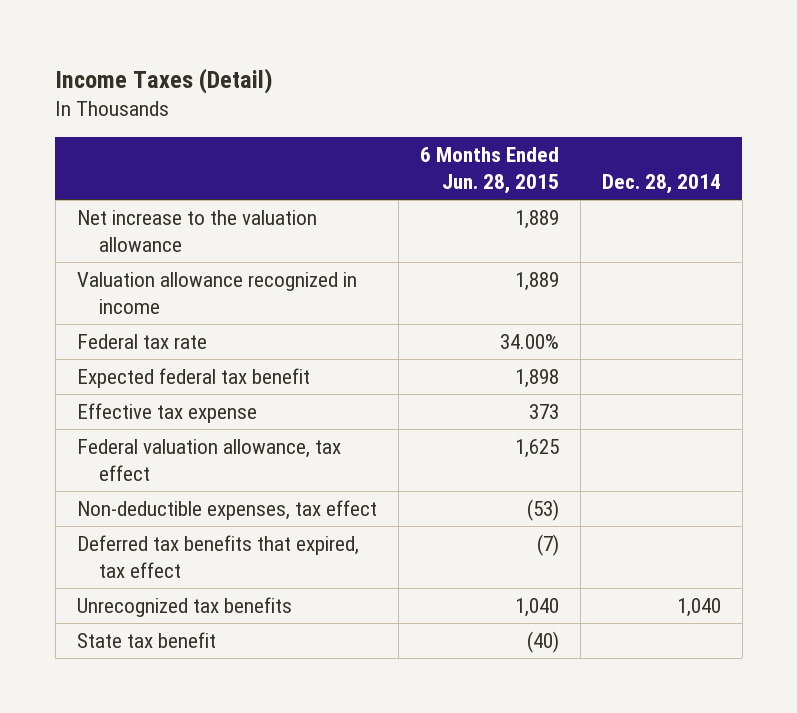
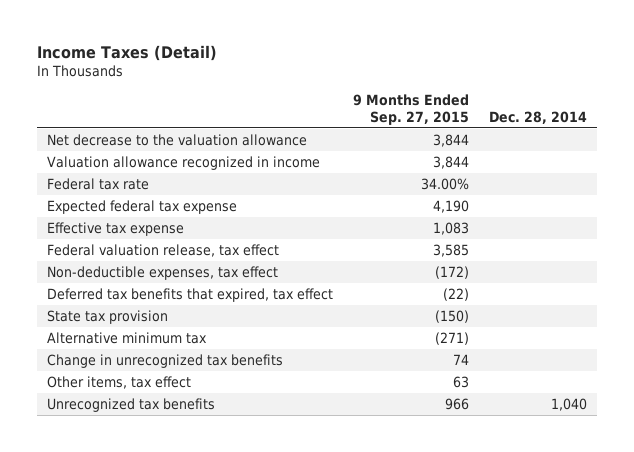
- | 6 Months Ended Jun. 28, 2015 | Dec. 28, 2014
+ | 9 Months Ended Sep. 27, 2015 | Dec. 28, 2014
- Net increase to the valuation allowance | 1,889 |
+ Net decrease to the valuation allowance | 3,844 |
- Expected federal tax benefit | 1,898 |
+ Expected federal tax expense | 4,190 |
- Federal valuation allowance, tax effect | 1,625 |
+ Federal valuation release, tax effect | 3,585 |
+ State tax provision | (150) |
+ Alternative minimum tax | (271) |
+ Change in unrecognized tax benefits | 74 |
+ Other items, tax effect | 63 |
- State tax benefit | (40) |

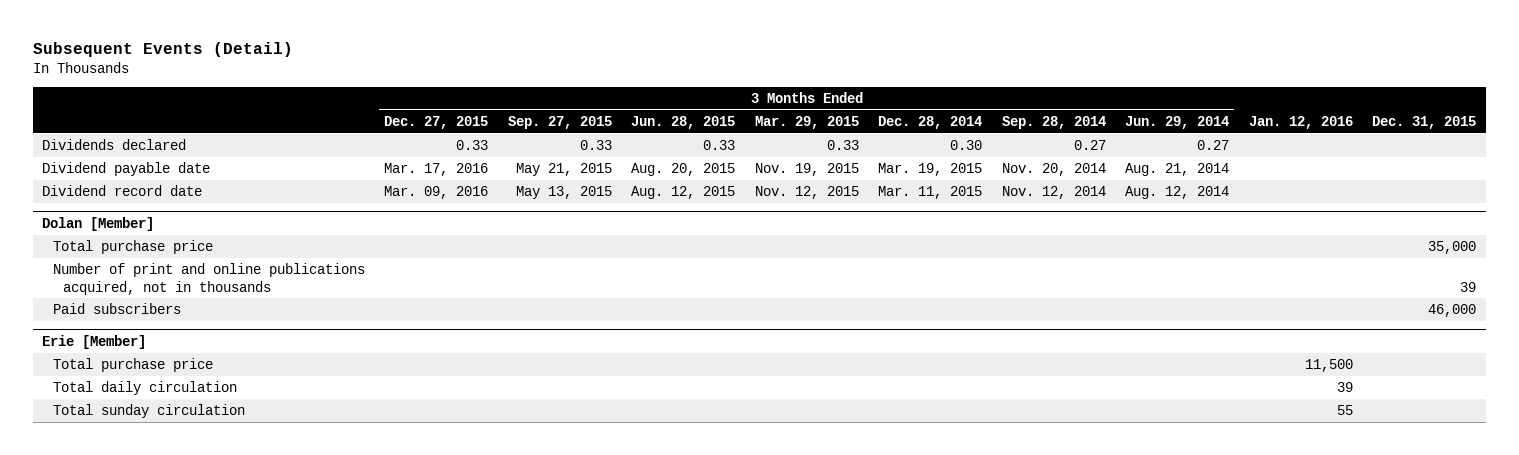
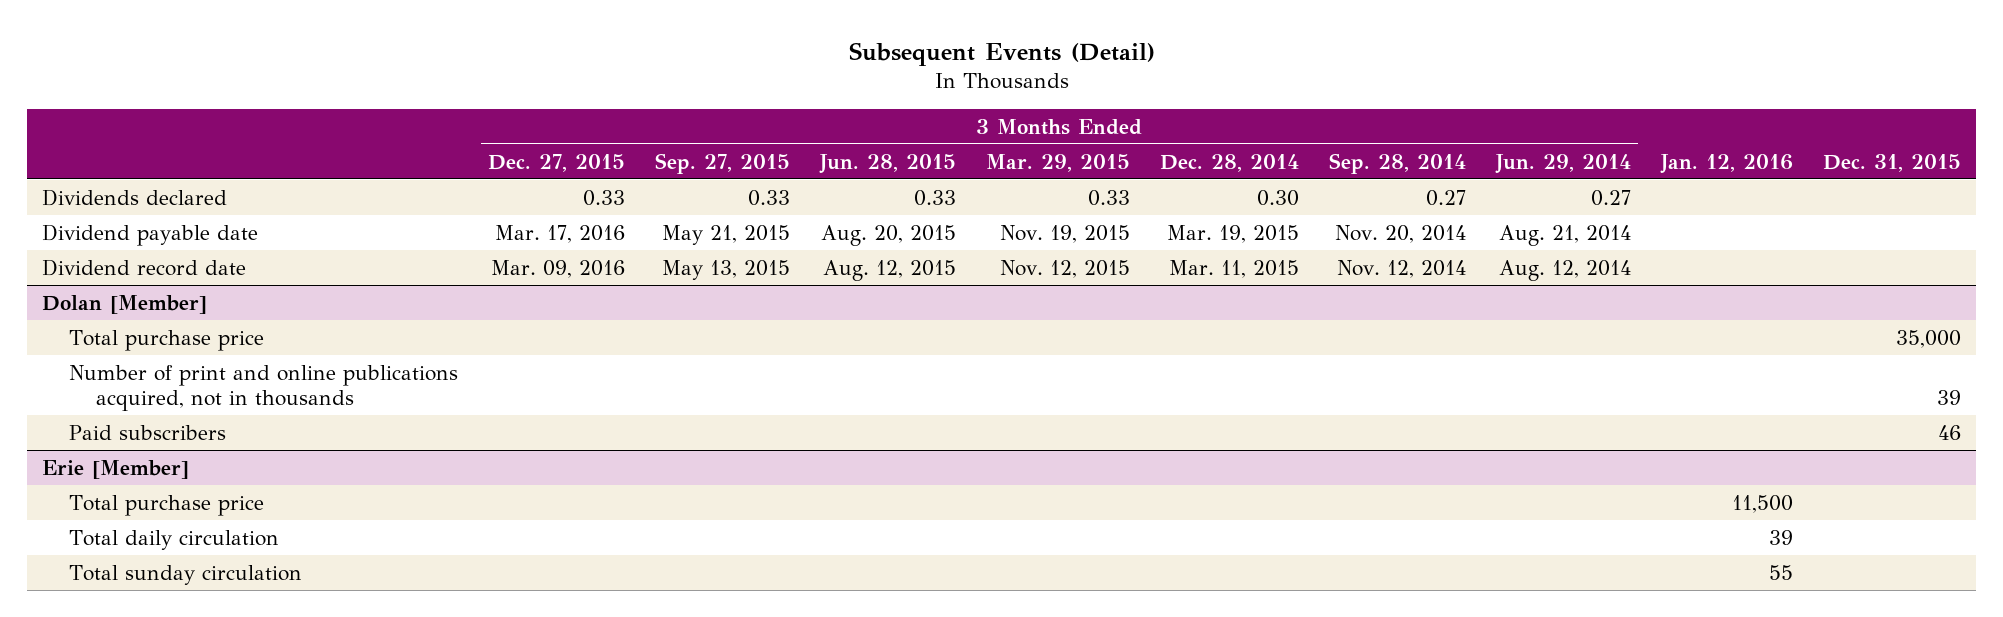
@ Dolan [Member]
- Paid subscribers | | | | | | | | | 46,000
+ Paid subscribers | | | | | | | | | 46

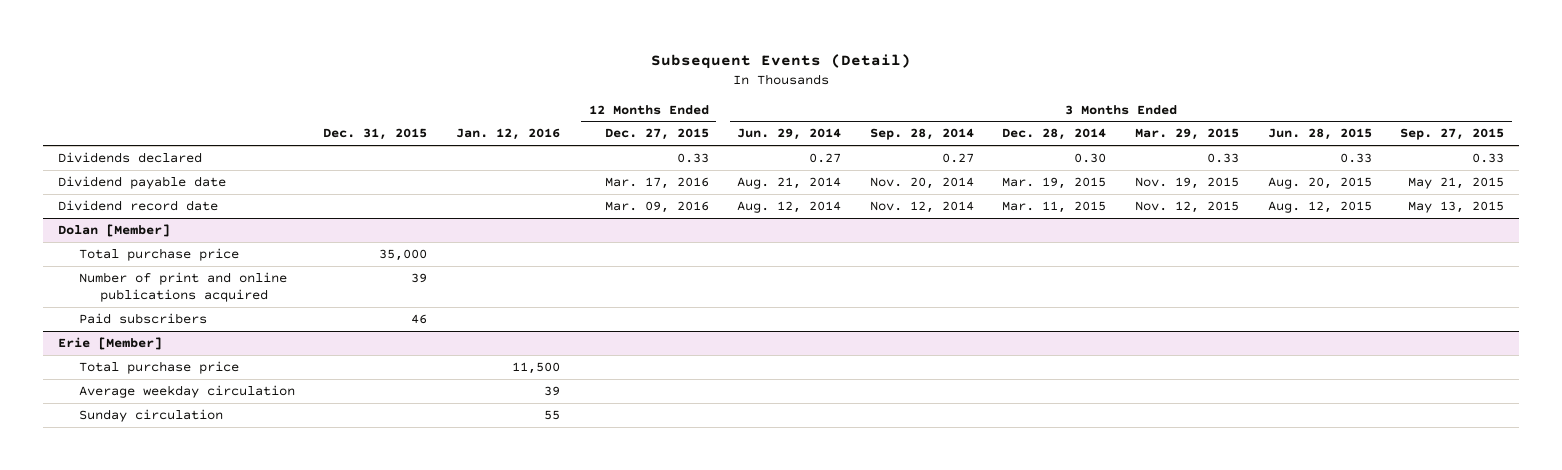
- | 3 Months Ended Dec. 27, 2015 | 3 Months Ended Sep. 27, 2015 | 3 Months Ended Jun. 28, 2015 | 3 Months Ended Mar. 29, 2015 | 3 Months Ended Dec. 28, 2014 | 3 Months Ended Sep. 28, 2014 | 3 Months Ended Jun. 29, 2014 | Jan. 12, 2016 | Dec. 31, 2015
+ | Dec. 31, 2015 | Jan. 12, 2016 | 12 Months Ended Dec. 27, 2015 | 3 Months Ended Jun. 29, 2014 | 3 Months Ended Sep. 28, 2014 | 3 Months Ended Dec. 28, 2014 | 3 Months Ended Mar. 29, 2015 | 3 Months Ended Jun. 28, 2015 | 3 Months Ended Sep. 27, 2015
@ Dolan [Member]
- Number of print and online publications acquired, not in thousands | | | | | | | | | 39
+ Number of print and online publications acquired | 39 | | | | | | | |
@ Erie [Member]
- Total daily circulation | | | | | | | | 39 |
- Total sunday circulation | | | | | | | | 55 |
+ Average weekday circulation | | 39 | | | | | | |
+ Sunday circulation | | 55 | | | | | | |

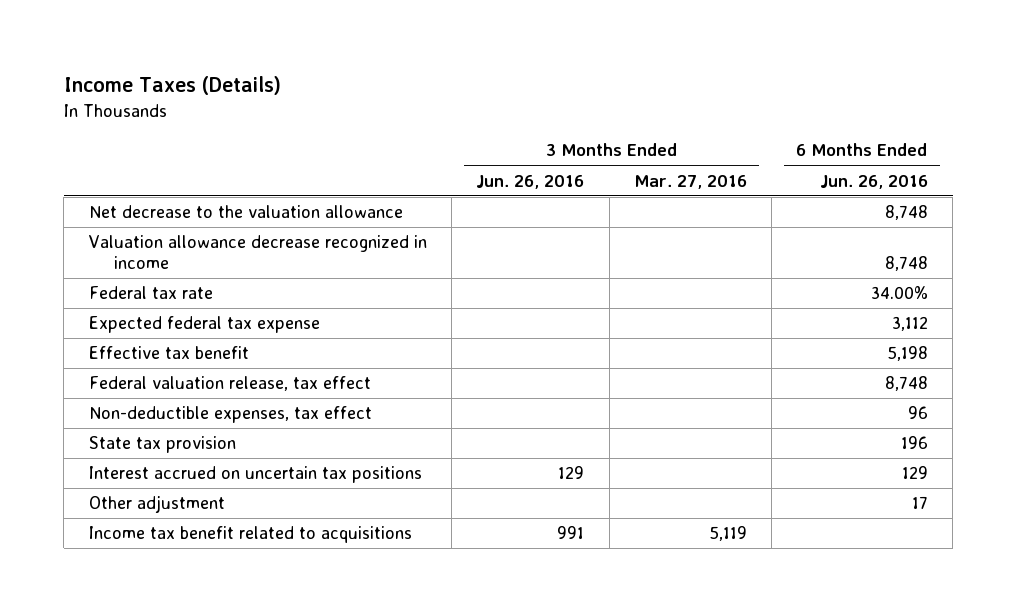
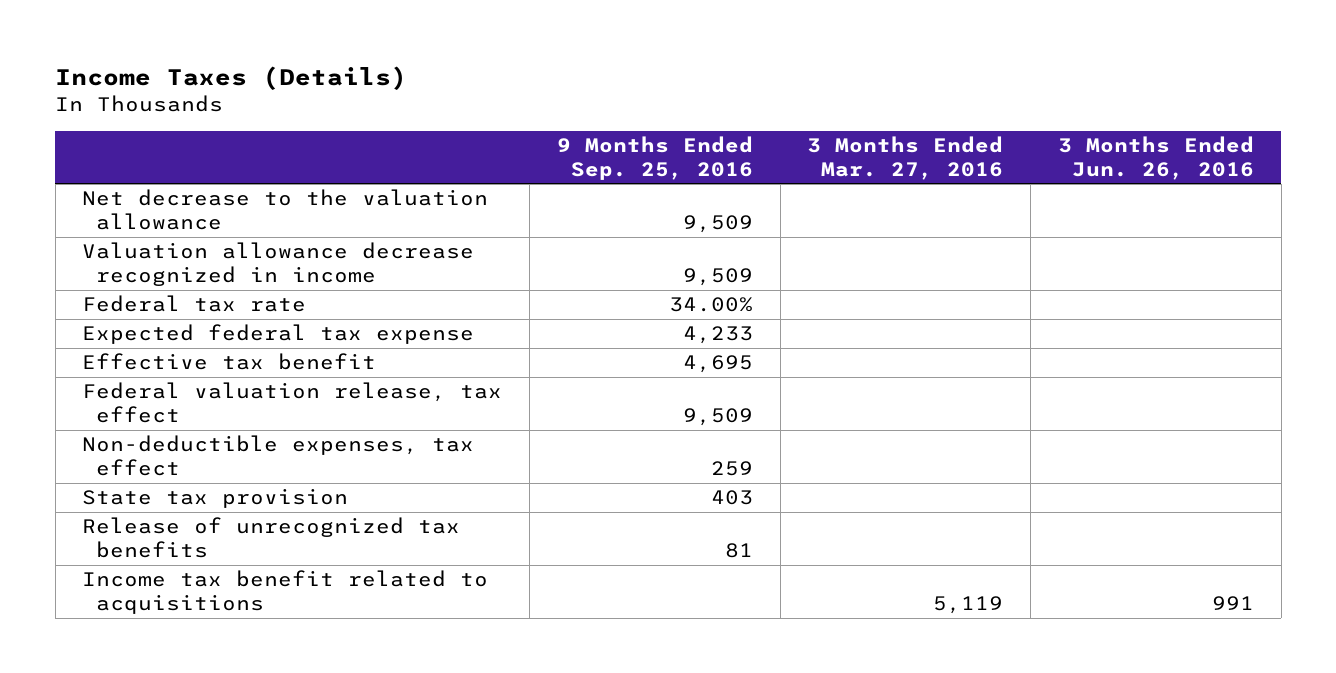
- | 3 Months Ended Jun. 26, 2016 | 3 Months Ended Mar. 27, 2016 | 6 Months Ended Jun. 26, 2016
+ | 9 Months Ended Sep. 25, 2016 | 3 Months Ended Mar. 27, 2016 | 3 Months Ended Jun. 26, 2016
- Interest accrued on uncertain tax positions | 129 | | 129
- Other adjustment | | | 17
+ Release of unrecognized tax benefits | 81 | |

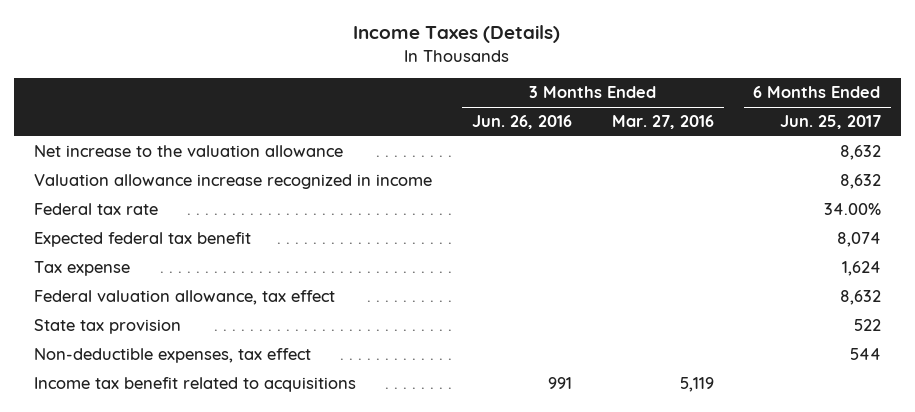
- | 9 Months Ended Sep. 25, 2016 | 3 Months Ended Mar. 27, 2016 | 3 Months Ended Jun. 26, 2016
+ | 3 Months Ended Jun. 26, 2016 | 3 Months Ended Mar. 27, 2016 | 6 Months Ended Jun. 25, 2017
- Net decrease to the valuation allowance | 9,509 | |
- Valuation allowance decrease recognized in income | 9,509 | |
+ Net increase to the valuation allowance | | | 8,632
+ Valuation allowance increase recognized in income | | | 8,632
- Expected federal tax expense | 4,233 | |
- Effective tax benefit | 4,695 | |
- Federal valuation release, tax effect | 9,509 | |
+ Expected federal tax benefit | | | 8,074
+ Tax expense | | | 1,624
+ Federal valuation allowance, tax effect | | | 8,632
- Release of unrecognized tax benefits | 81 | |
moved down: Non-deductible expenses, tax effect | | | 544

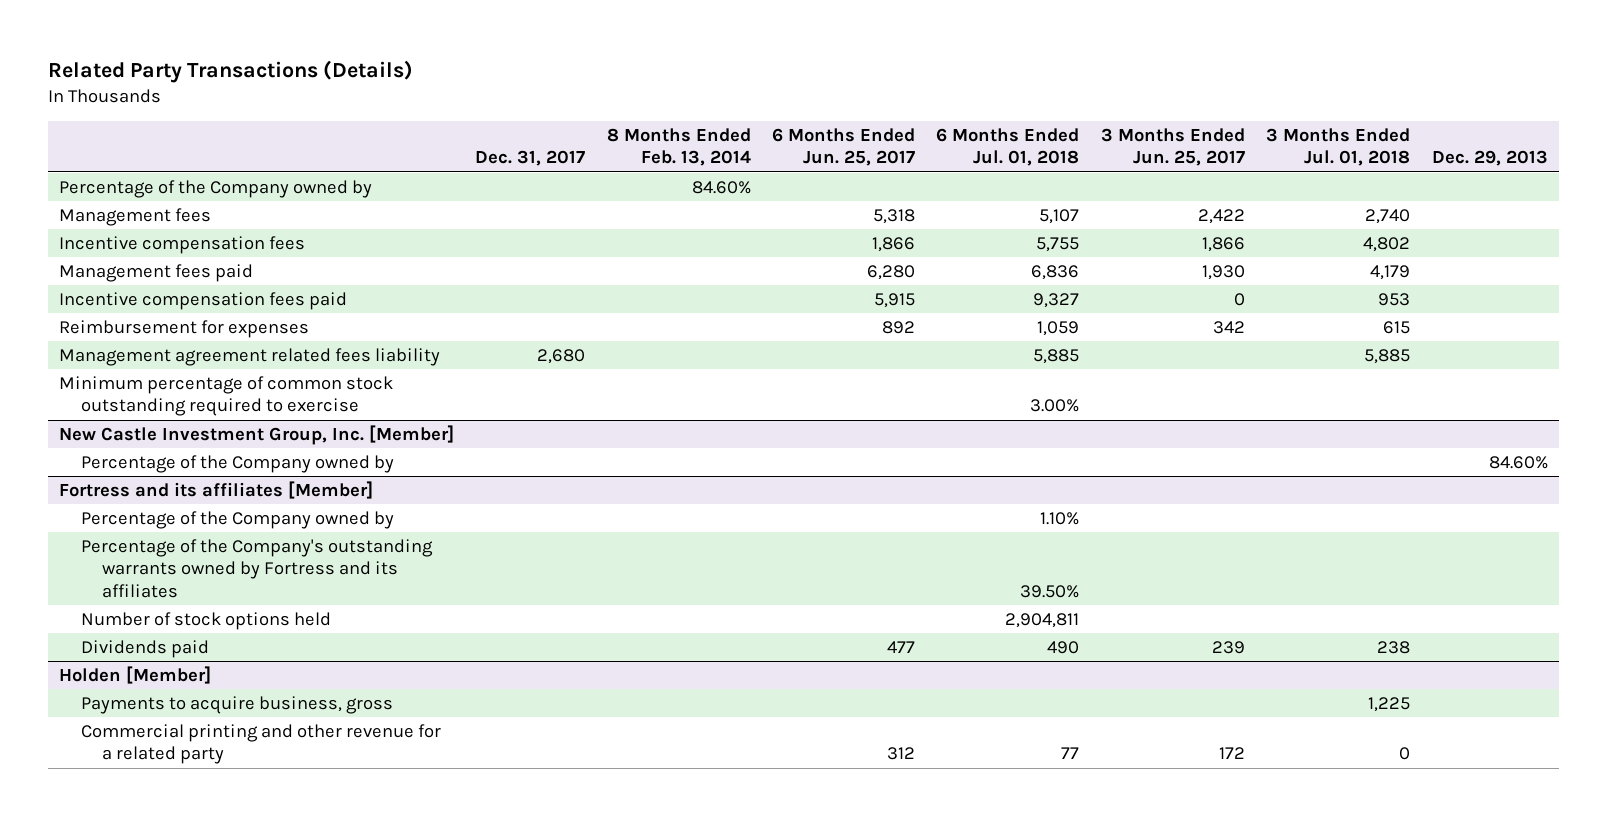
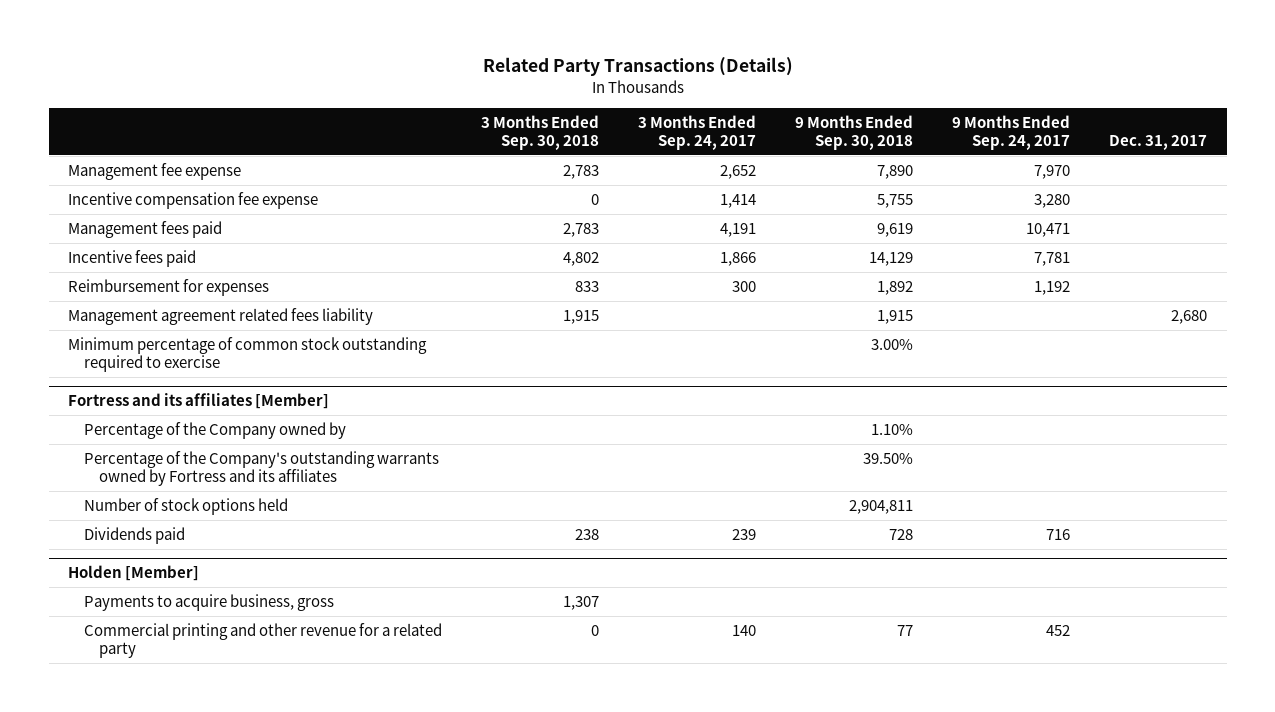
- | Dec. 31, 2017 | 8 Months Ended Feb. 13, 2014 | 6 Months Ended Jun. 25, 2017 | 6 Months Ended Jul. 01, 2018 | 3 Months Ended Jun. 25, 2017 | 3 Months Ended Jul. 01, 2018 | Dec. 29, 2013
+ | 3 Months Ended Sep. 30, 2018 | 3 Months Ended Sep. 24, 2017 | 9 Months Ended Sep. 30, 2018 | 9 Months Ended Sep. 24, 2017 | Dec. 31, 2017
- Percentage of the Company owned by | | 84.60% | | | | |
- Management fees | | | 5,318 | 5,107 | 2,422 | 2,740 |
- Incentive compensation fees | | | 1,866 | 5,755 | 1,866 | 4,802 |
+ Management fee expense | 2,783 | 2,652 | 7,890 | 7,970 |
+ Incentive compensation fee expense | 0 | 1,414 | 5,755 | 3,280 |
- Incentive compensation fees paid | | | 5,915 | 9,327 | 0 | 953 |
+ Incentive fees paid | 4,802 | 1,866 | 14,129 | 7,781 |
- New Castle Investment Group, Inc. [Member]
- Percentage of the Company owned by | | | | | | | 84.60%

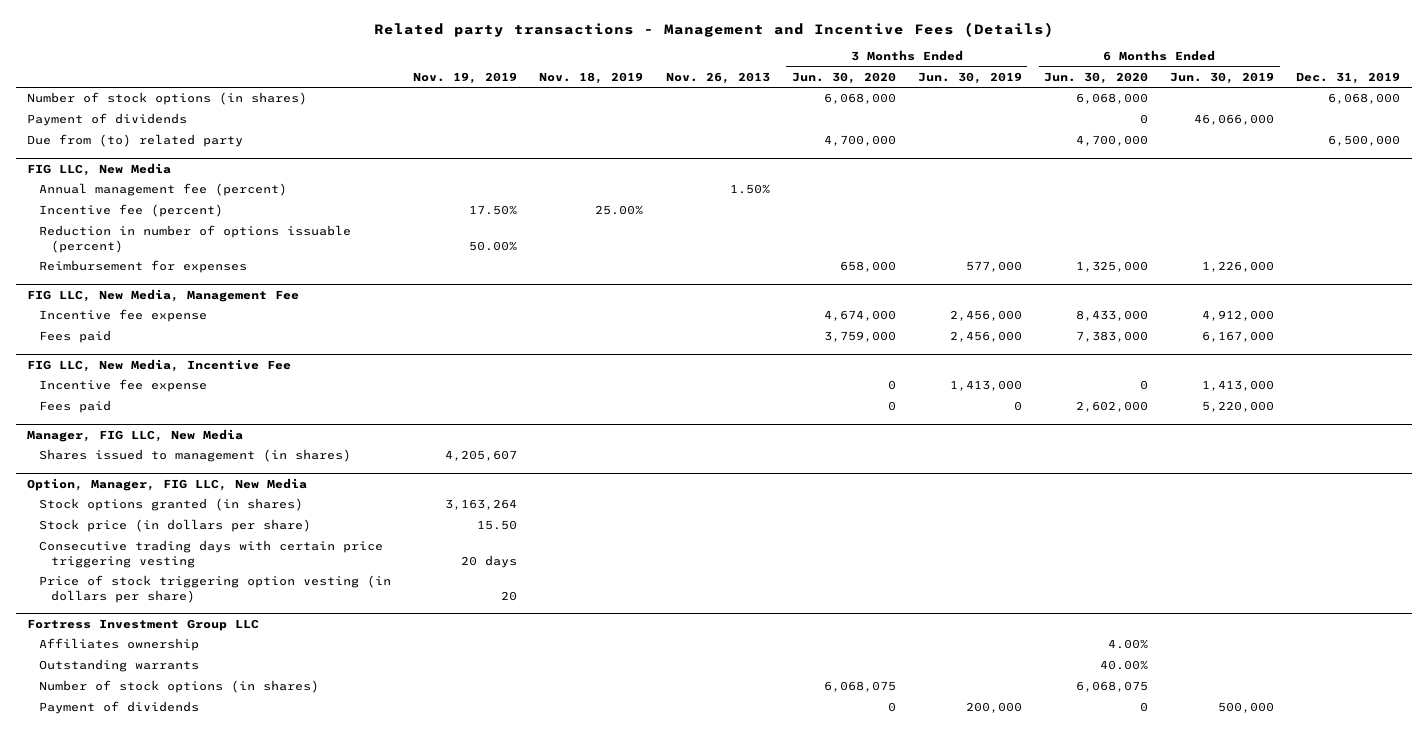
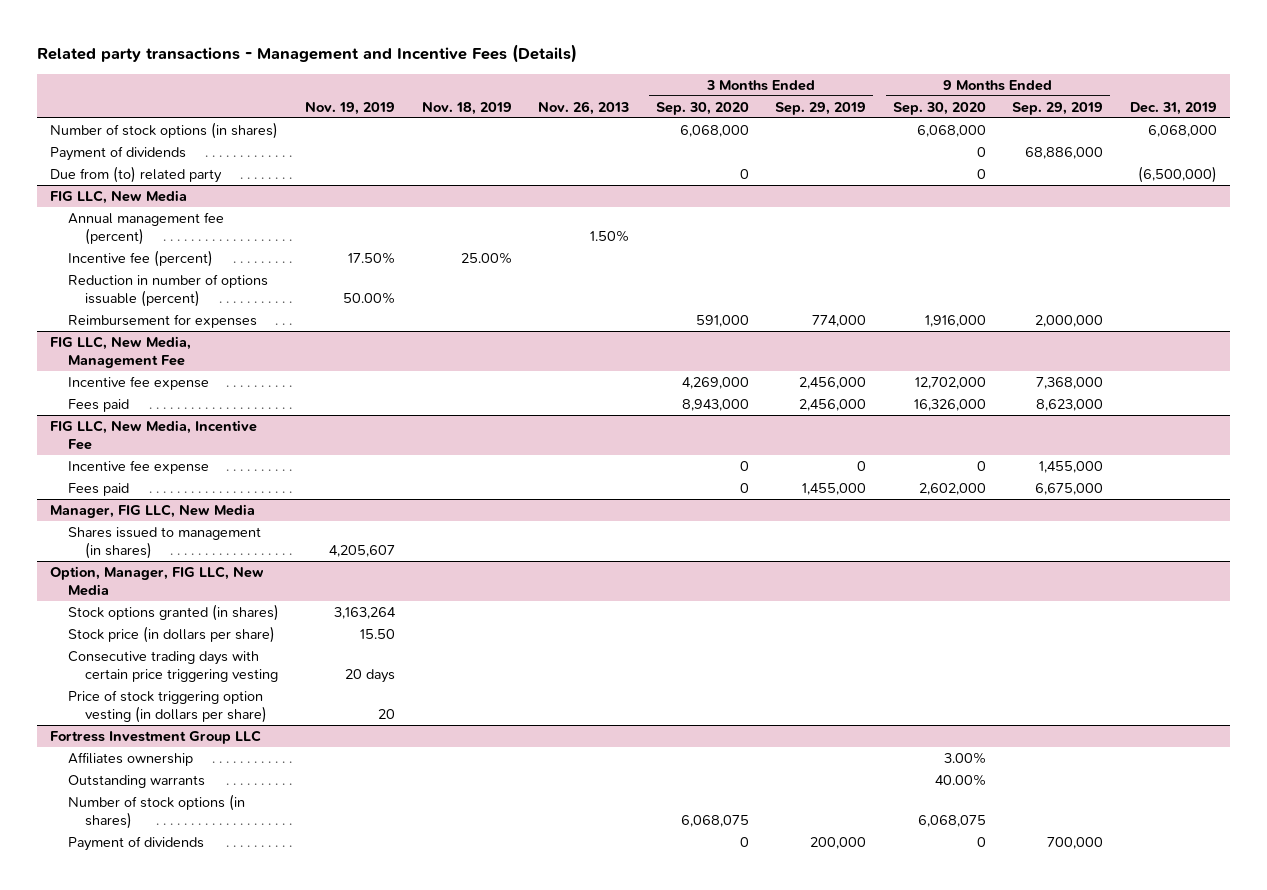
- | Nov. 19, 2019 | Nov. 18, 2019 | Nov. 26, 2013 | 3 Months Ended Jun. 30, 2020 | 3 Months Ended Jun. 30, 2019 | 6 Months Ended Jun. 30, 2020 | 6 Months Ended Jun. 30, 2019 | Dec. 31, 2019
+ | Nov. 19, 2019 | Nov. 18, 2019 | Nov. 26, 2013 | 3 Months Ended Sep. 30, 2020 | 3 Months Ended Sep. 29, 2019 | 9 Months Ended Sep. 30, 2020 | 9 Months Ended Sep. 29, 2019 | Dec. 31, 2019
- Due from (to) related party | | | | 4,700,000 | | 4,700,000 | | 6,500,000
+ Due from (to) related party | | | | 0 | | 0 | | (6,500,000)

